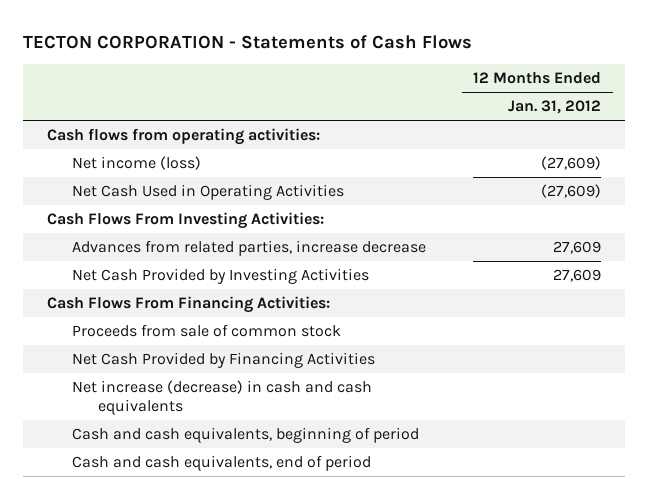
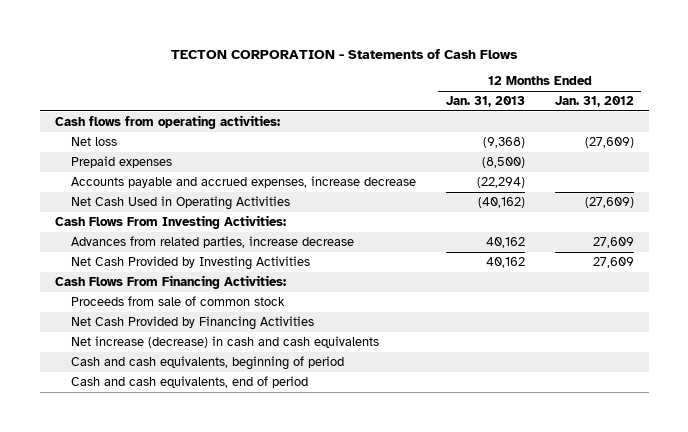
- | 12 Months Ended Jan. 31, 2012
+ | 12 Months Ended Jan. 31, 2013 | 12 Months Ended Jan. 31, 2012
- Net income (loss) | (27,609)
+ Net loss | (9,368) | (27,609)
+ Prepaid expenses | (8,500) |
+ Accounts payable and accrued expenses, increase decrease | (22,294) |

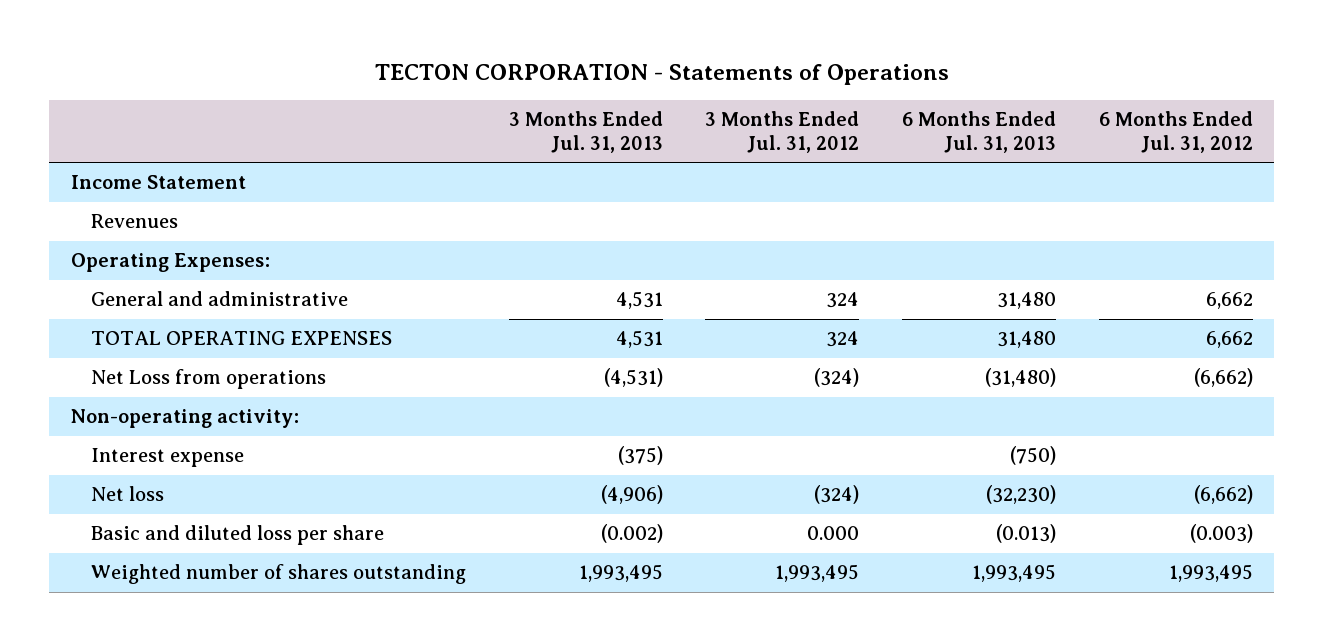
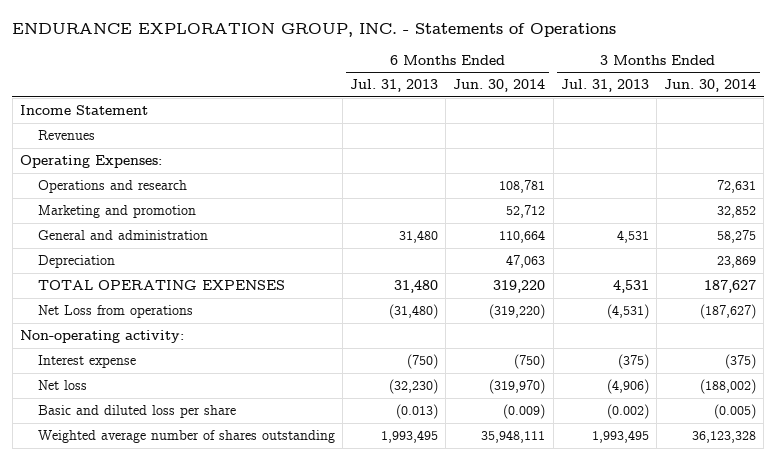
- TECTON CORPORATION - Statements of Operations
+ ENDURANCE EXPLORATION GROUP, INC. - Statements of Operations
- | 3 Months Ended Jul. 31, 2013 | 3 Months Ended Jul. 31, 2012 | 6 Months Ended Jul. 31, 2013 | 6 Months Ended Jul. 31, 2012
+ | 6 Months Ended Jul. 31, 2013 | 6 Months Ended Jun. 30, 2014 | 3 Months Ended Jul. 31, 2013 | 3 Months Ended Jun. 30, 2014
- General and administrative | 4,531 | 324 | 31,480 | 6,662
+ Operations and research | | 108,781 | | 72,631
+ Marketing and promotion | | 52,712 | | 32,852
+ General and administration | 31,480 | 110,664 | 4,531 | 58,275
+ Depreciation | | 47,063 | | 23,869
- Weighted number of shares outstanding | 1,993,495 | 1,993,495 | 1,993,495 | 1,993,495
+ Weighted average number of shares outstanding | 1,993,495 | 35,948,111 | 1,993,495 | 36,123,328

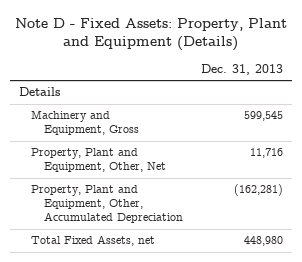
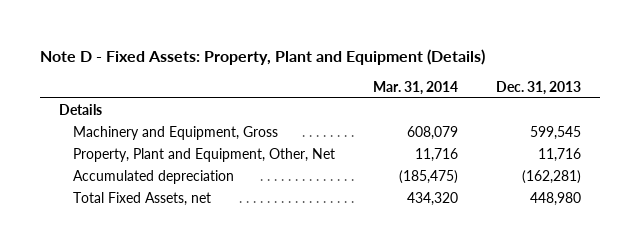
- | Dec. 31, 2013
+ | Mar. 31, 2014 | Dec. 31, 2013
- Property, Plant and Equipment, Other, Accumulated Depreciation | (162,281)
+ Accumulated depreciation | (185,475) | (162,281)

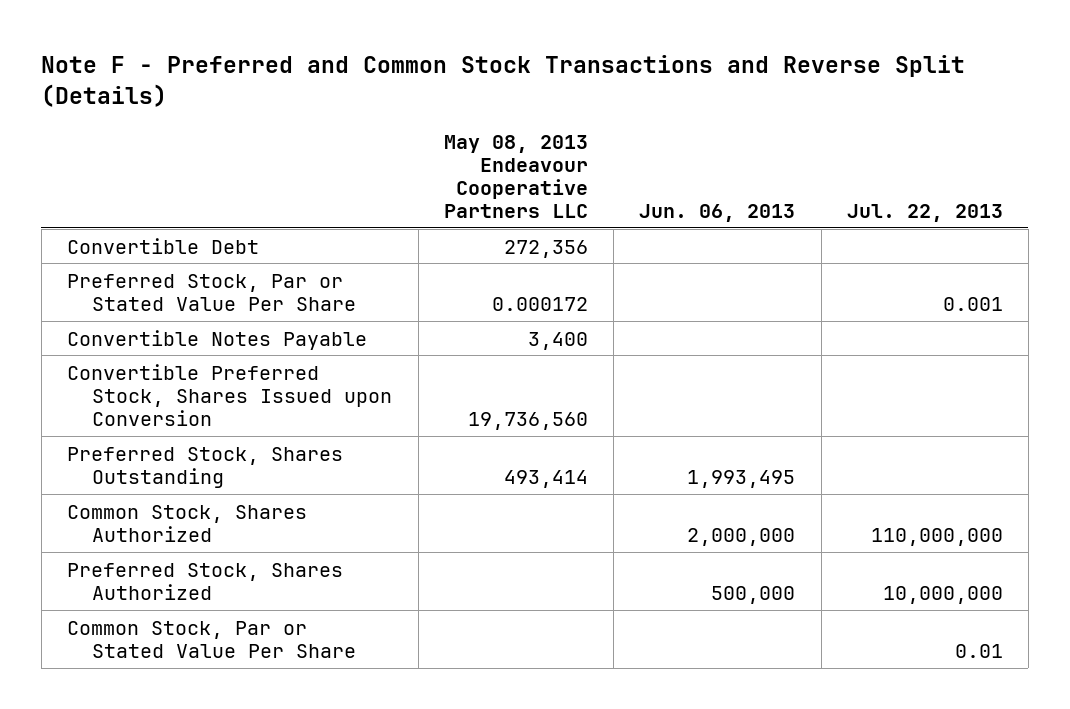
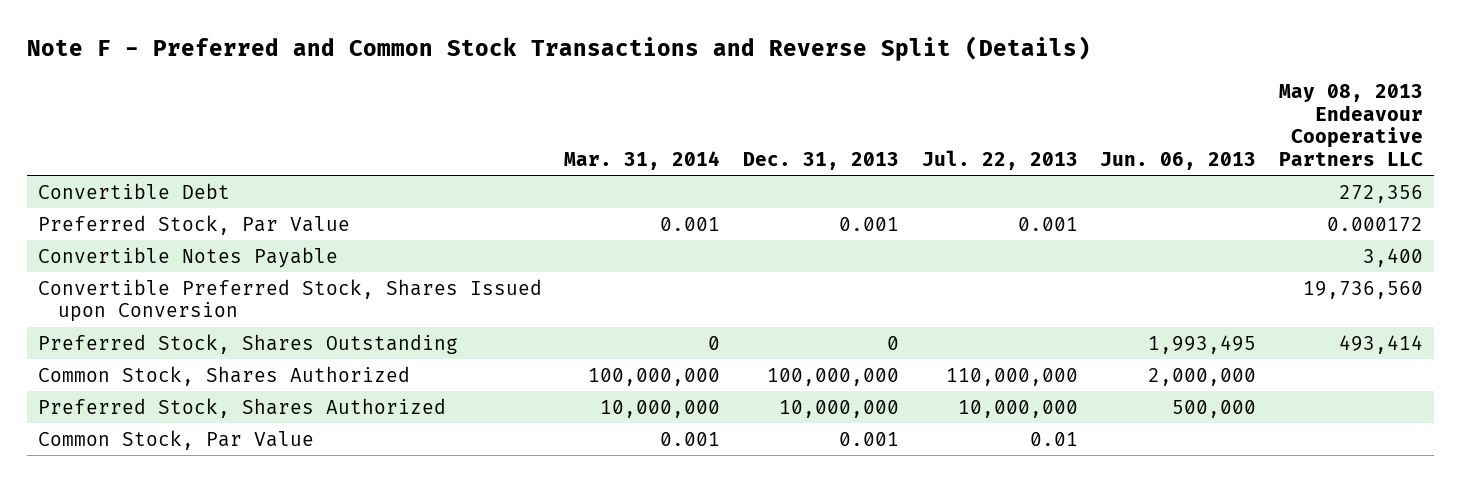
- | May 08, 2013 Endeavour Cooperative Partners LLC | Jun. 06, 2013 | Jul. 22, 2013
+ | Mar. 31, 2014 | Dec. 31, 2013 | Jul. 22, 2013 | Jun. 06, 2013 | May 08, 2013 Endeavour Cooperative Partners LLC
- Preferred Stock, Par or Stated Value Per Share | 0.000172 | | 0.001
+ Preferred Stock, Par Value | 0.001 | 0.001 | 0.001 | | 0.000172
- Common Stock, Par or Stated Value Per Share | | | 0.01
+ Common Stock, Par Value | 0.001 | 0.001 | 0.01 | |

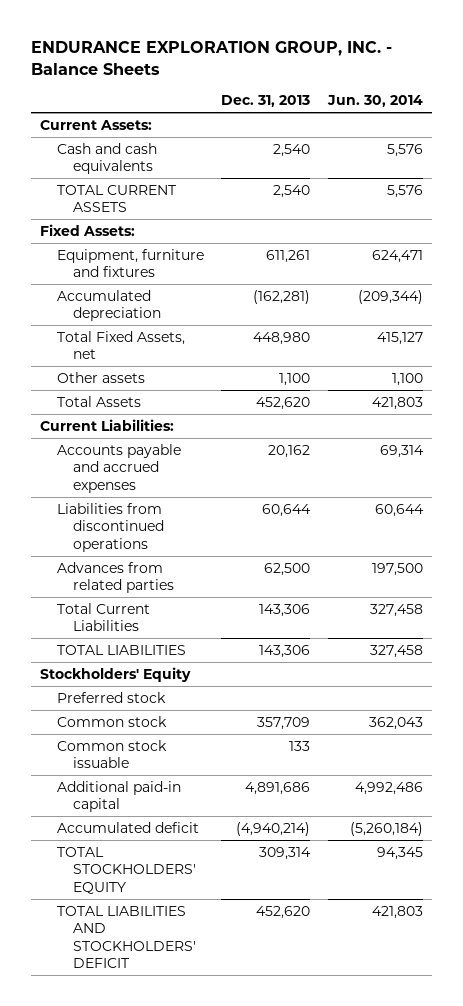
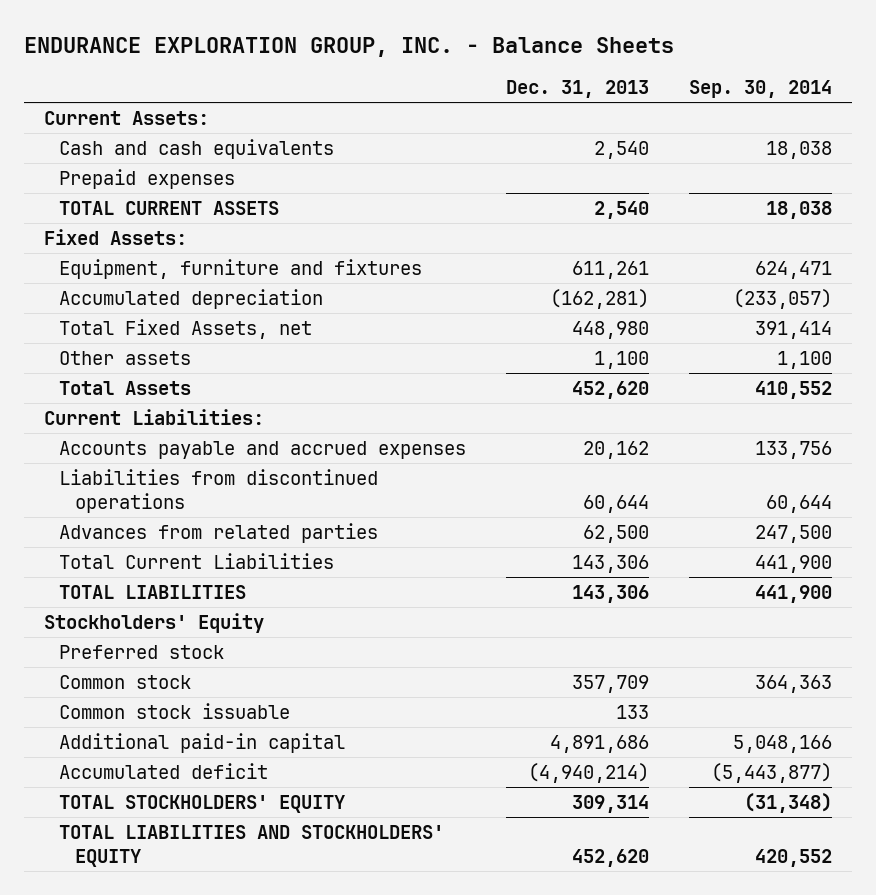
- | Dec. 31, 2013 | Jun. 30, 2014
+ | Dec. 31, 2013 | Sep. 30, 2014
+ Prepaid expenses
- TOTAL LIABILITIES AND STOCKHOLDERS' DEFICIT | 452,620 | 421,803
+ TOTAL LIABILITIES AND STOCKHOLDERS' EQUITY | 452,620 | 420,552

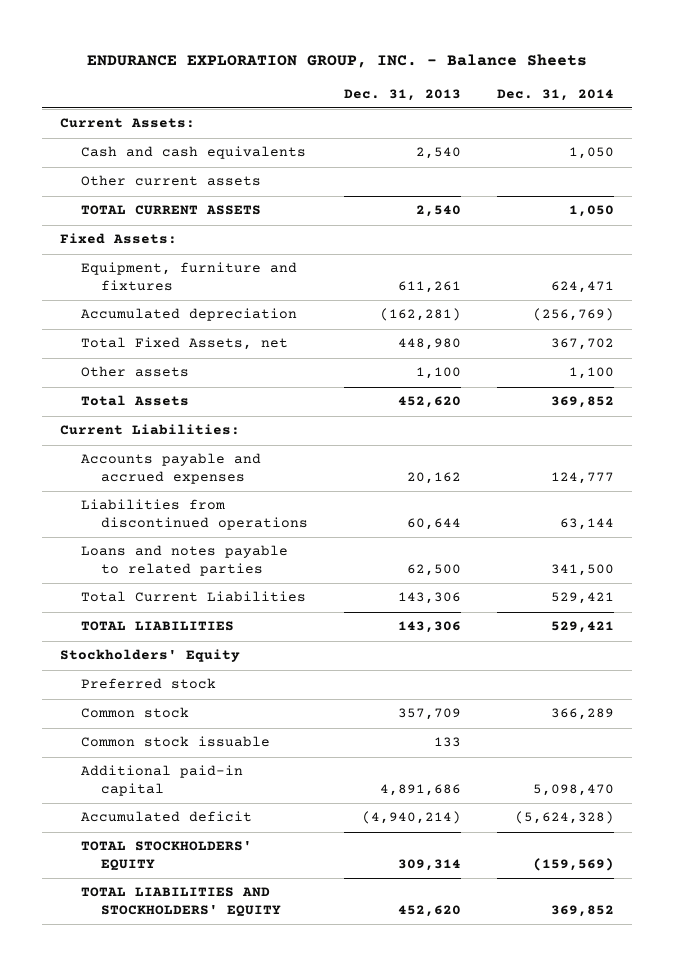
- | Dec. 31, 2013 | Sep. 30, 2014
+ | Dec. 31, 2013 | Dec. 31, 2014
- Prepaid expenses
+ Other current assets
- Advances from related parties | 62,500 | 247,500
+ Loans and notes payable to related parties | 62,500 | 341,500

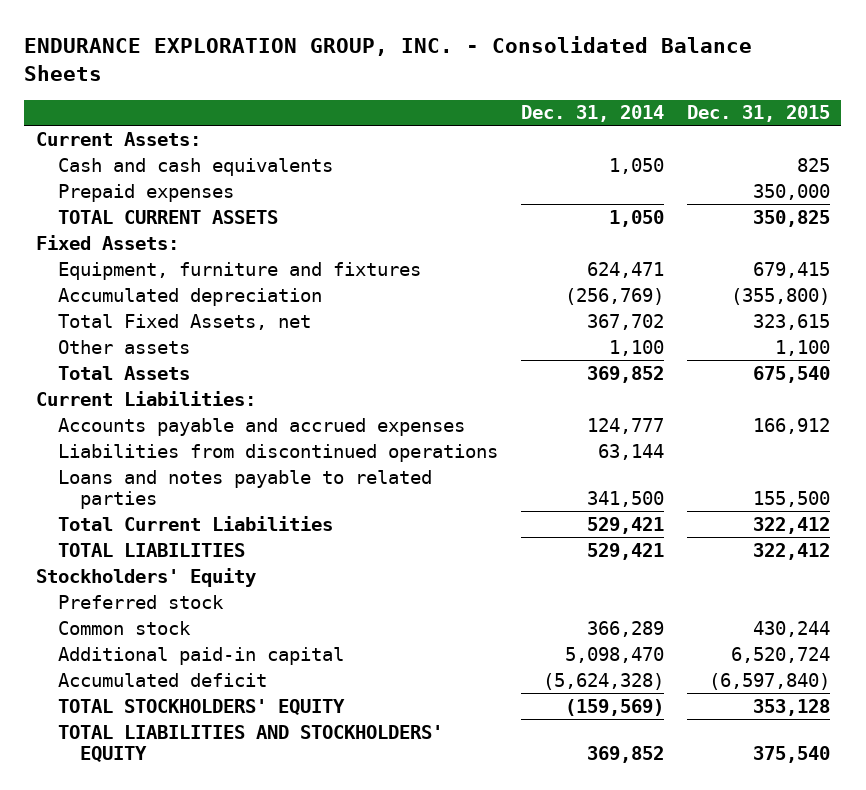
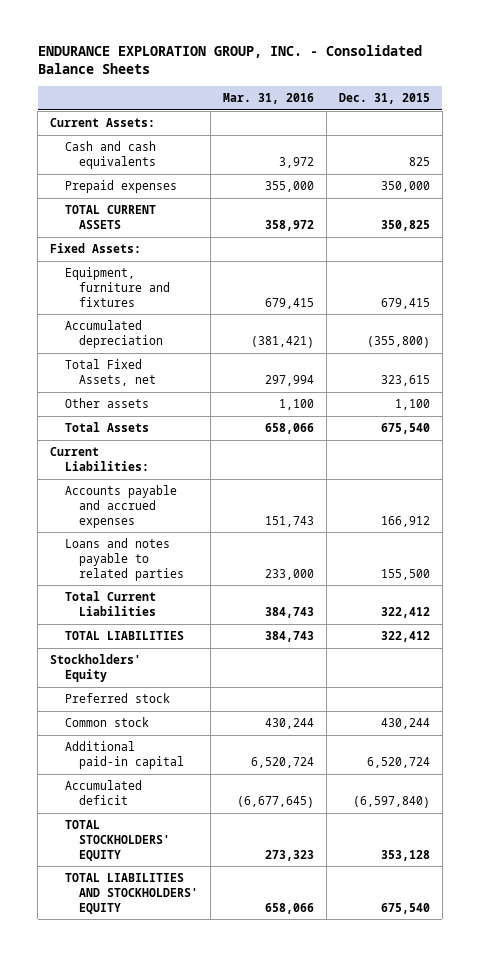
- | Dec. 31, 2014 | Dec. 31, 2015
+ | Mar. 31, 2016 | Dec. 31, 2015
- Liabilities from discontinued operations | 63,144 |
- TOTAL LIABILITIES AND STOCKHOLDERS' EQUITY | 369,852 | 375,540
+ TOTAL LIABILITIES AND STOCKHOLDERS' EQUITY | 658,066 | 675,540

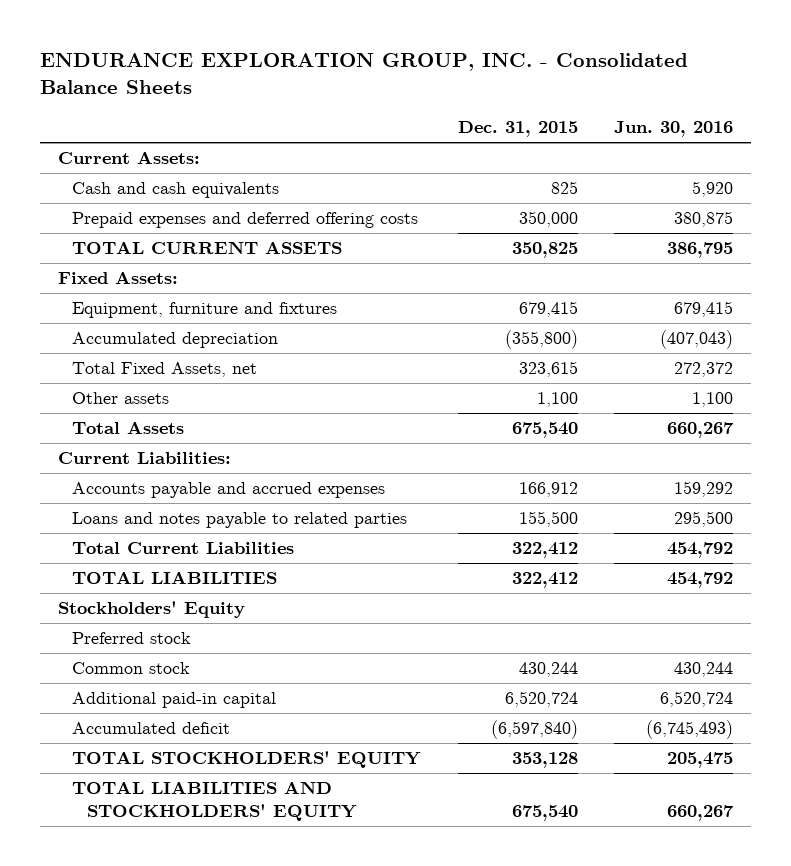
- | Mar. 31, 2016 | Dec. 31, 2015
+ | Dec. 31, 2015 | Jun. 30, 2016
- Prepaid expenses | 355,000 | 350,000
+ Prepaid expenses and deferred offering costs | 350,000 | 380,875

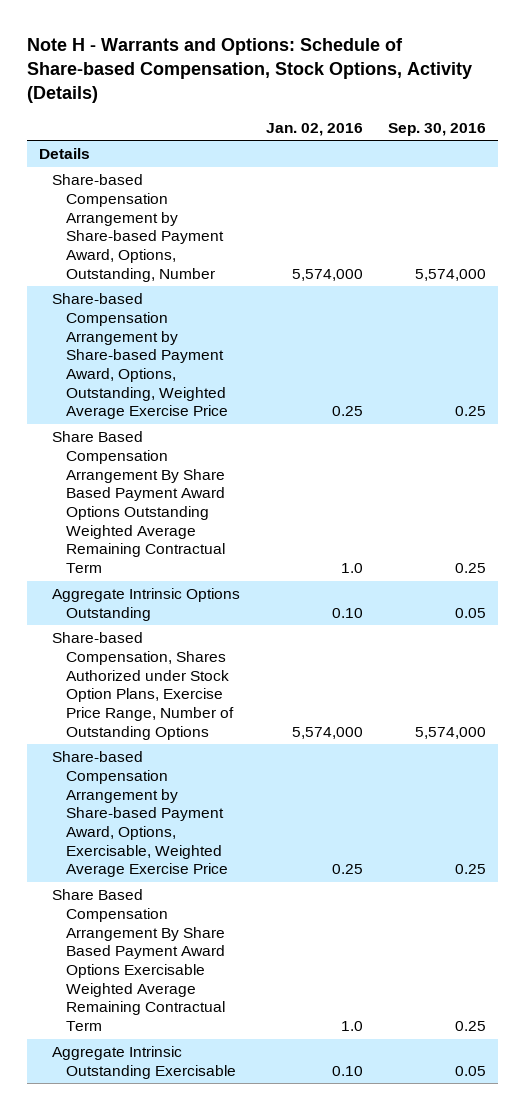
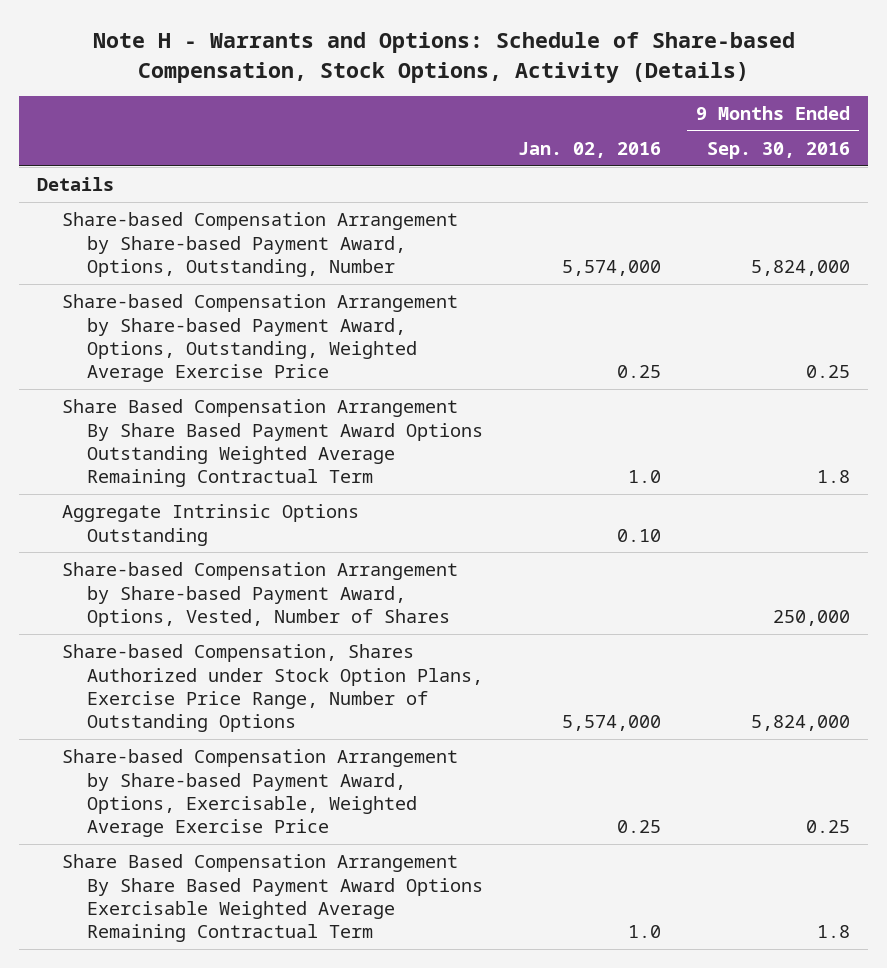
- | Jan. 02, 2016 | Sep. 30, 2016
+ | Jan. 02, 2016 | 9 Months Ended Sep. 30, 2016
+ Share-based Compensation Arrangement by Share-based Payment Award, Options, Vested, Number of Shares | | 250,000
- Aggregate Intrinsic Outstanding Exercisable | 0.10 | 0.05

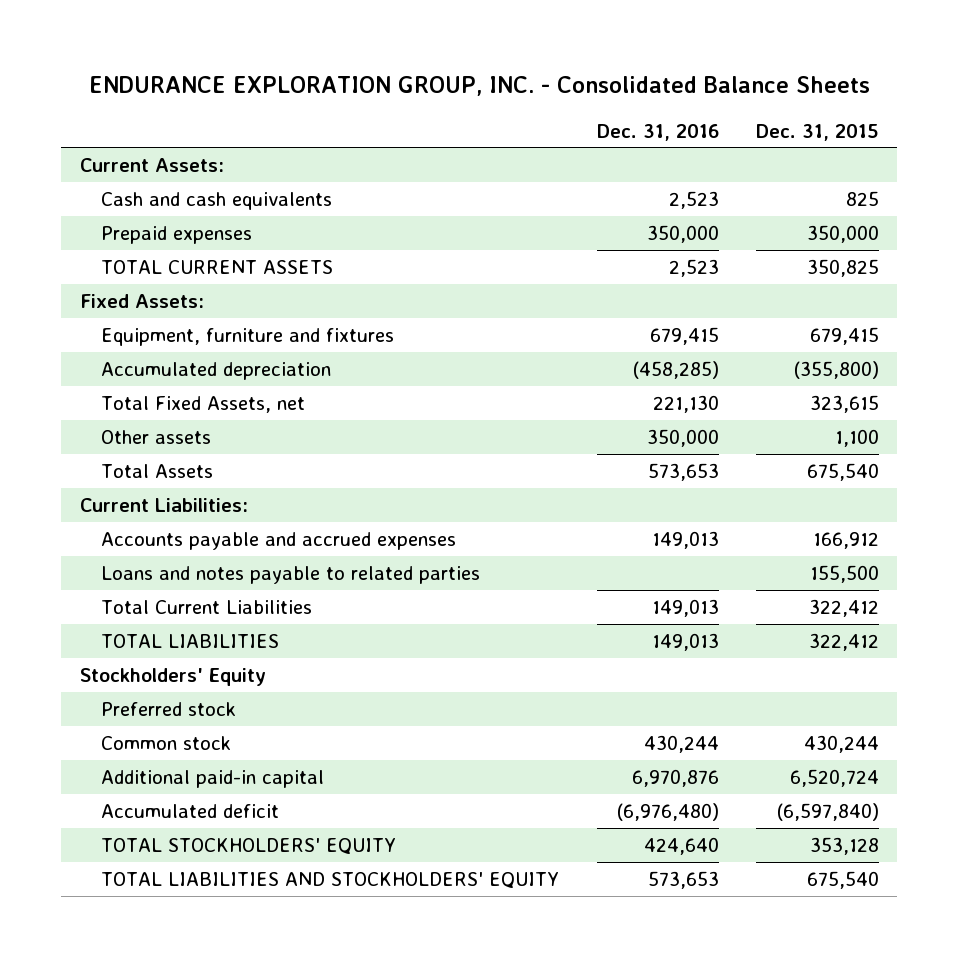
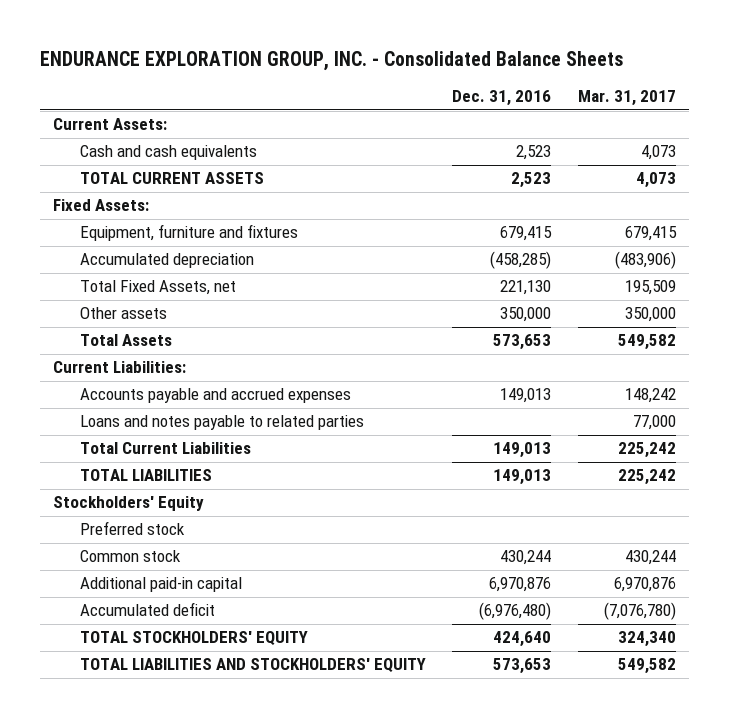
- | Dec. 31, 2016 | Dec. 31, 2015
+ | Dec. 31, 2016 | Mar. 31, 2017
- Prepaid expenses | 350,000 | 350,000

